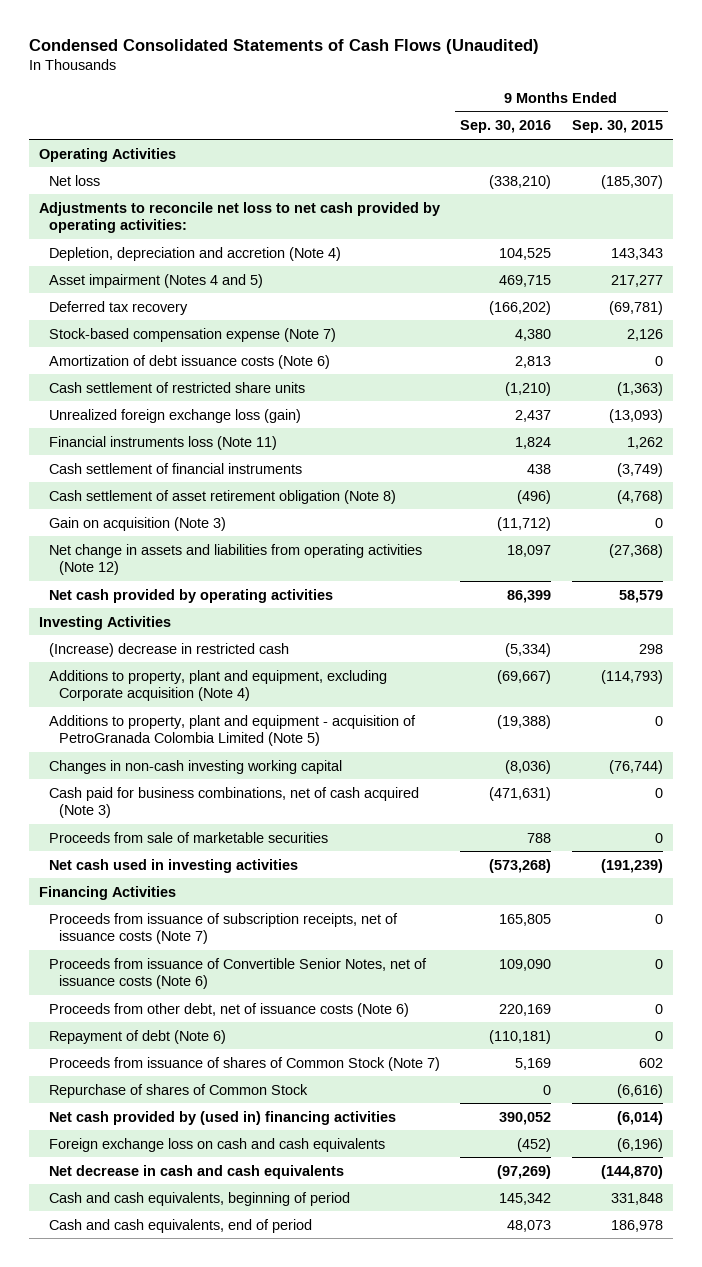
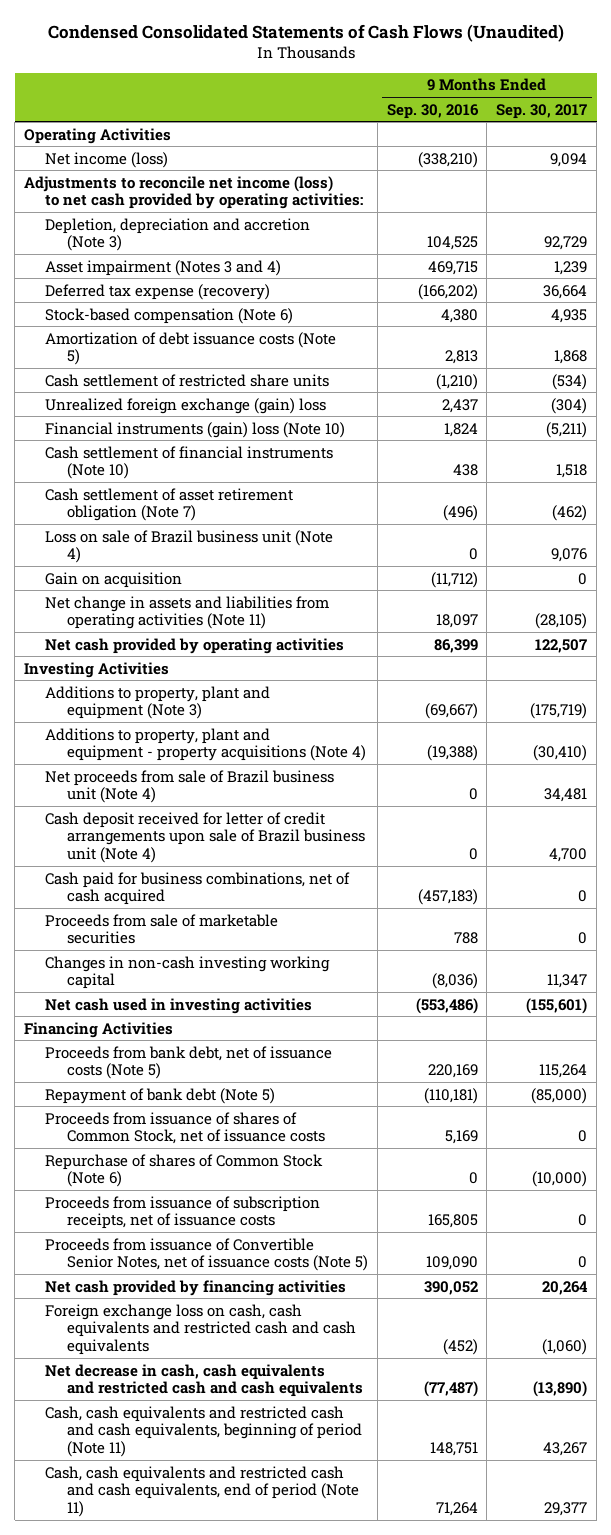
- | 9 Months Ended Sep. 30, 2016 | 9 Months Ended Sep. 30, 2015
+ | 9 Months Ended Sep. 30, 2016 | 9 Months Ended Sep. 30, 2017
- Net loss | (338,210) | (185,307)
- Adjustments to reconcile net loss to net cash provided by operating activities:
- Depletion, depreciation and accretion (Note 4) | 104,525 | 143,343
- Asset impairment (Notes 4 and 5) | 469,715 | 217,277
- Deferred tax recovery | (166,202) | (69,781)
- Stock-based compensation expense (Note 7) | 4,380 | 2,126
- Amortization of debt issuance costs (Note 6) | 2,813 | 0
+ Net income (loss) | (338,210) | 9,094
+ Adjustments to reconcile net income (loss) to net cash provided by operating activities:
+ Depletion, depreciation and accretion (Note 3) | 104,525 | 92,729
+ Asset impairment (Notes 3 and 4) | 469,715 | 1,239
+ Deferred tax expense (recovery) | (166,202) | 36,664
+ Stock-based compensation (Note 6) | 4,380 | 4,935
+ Amortization of debt issuance costs (Note 5) | 2,813 | 1,868
- Unrealized foreign exchange loss (gain) | 2,437 | (13,093)
- Financial instruments loss (Note 11) | 1,824 | 1,262
- Cash settlement of financial instruments | 438 | (3,749)
- Cash settlement of asset retirement obligation (Note 8) | (496) | (4,768)
- Gain on acquisition (Note 3) | (11,712) | 0
- Net change in assets and liabilities from operating activities (Note 12) | 18,097 | (27,368)
+ Unrealized foreign exchange (gain) loss | 2,437 | (304)
+ Financial instruments (gain) loss (Note 10) | 1,824 | (5,211)
+ Cash settlement of financial instruments (Note 10) | 438 | 1,518
+ Cash settlement of asset retirement obligation (Note 7) | (496) | (462)
+ Loss on sale of Brazil business unit (Note 4) | 0 | 9,076
+ Gain on acquisition | (11,712) | 0
+ Net change in assets and liabilities from operating activities (Note 11) | 18,097 | (28,105)
- (Increase) decrease in restricted cash | (5,334) | 298
- Additions to property, plant and equipment, excluding Corporate acquisition (Note 4) | (69,667) | (114,793)
- Additions to property, plant and equipment - acquisition of PetroGranada Colombia Limited (Note 5) | (19,388) | 0
- Cash paid for business combinations, net of cash acquired (Note 3) | (471,631) | 0
+ Additions to property, plant and equipment (Note 3) | (69,667) | (175,719)
+ Additions to property, plant and equipment - property acquisitions (Note 4) | (19,388) | (30,410)
+ Net proceeds from sale of Brazil business unit (Note 4) | 0 | 34,481
+ Cash deposit received for letter of credit arrangements upon sale of Brazil business unit (Note 4) | 0 | 4,700
+ Cash paid for business combinations, net of cash acquired | (457,183) | 0
- Net cash used in investing activities | (573,268) | (191,239)
moved down: Changes in non-cash investing working capital | (8,036) | 11,347
+ Net cash used in investing activities | (553,486) | (155,601)
- Proceeds from issuance of subscription receipts, net of issuance costs (Note 7) | 165,805 | 0
- Proceeds from issuance of Convertible Senior Notes, net of issuance costs (Note 6) | 109,090 | 0
- Proceeds from other debt, net of issuance costs (Note 6) | 220,169 | 0
- Repayment of debt (Note 6) | (110,181) | 0
- Proceeds from issuance of shares of Common Stock (Note 7) | 5,169 | 602
- Repurchase of shares of Common Stock | 0 | (6,616)
- Net cash provided by (used in) financing activities | 390,052 | (6,014)
- Foreign exchange loss on cash and cash equivalents | (452) | (6,196)
- Net decrease in cash and cash equivalents | (97,269) | (144,870)
- Cash and cash equivalents, beginning of period | 145,342 | 331,848
- Cash and cash equivalents, end of period | 48,073 | 186,978
+ Proceeds from bank debt, net of issuance costs (Note 5) | 220,169 | 115,264
+ Repayment of bank debt (Note 5) | (110,181) | (85,000)
+ Proceeds from issuance of shares of Common Stock, net of issuance costs | 5,169 | 0
+ Repurchase of shares of Common Stock (Note 6) | 0 | (10,000)
+ Proceeds from issuance of subscription receipts, net of issuance costs | 165,805 | 0
+ Proceeds from issuance of Convertible Senior Notes, net of issuance costs (Note 5) | 109,090 | 0
+ Net cash provided by financing activities | 390,052 | 20,264
+ Foreign exchange loss on cash, cash equivalents and restricted cash and cash equivalents | (452) | (1,060)
+ Net decrease in cash, cash equivalents and restricted cash and cash equivalents | (77,487) | (13,890)
+ Cash, cash equivalents and restricted cash and cash equivalents, beginning of period (Note 11) | 148,751 | 43,267
+ Cash, cash equivalents and restricted cash and cash equivalents, end of period (Note 11) | 71,264 | 29,377

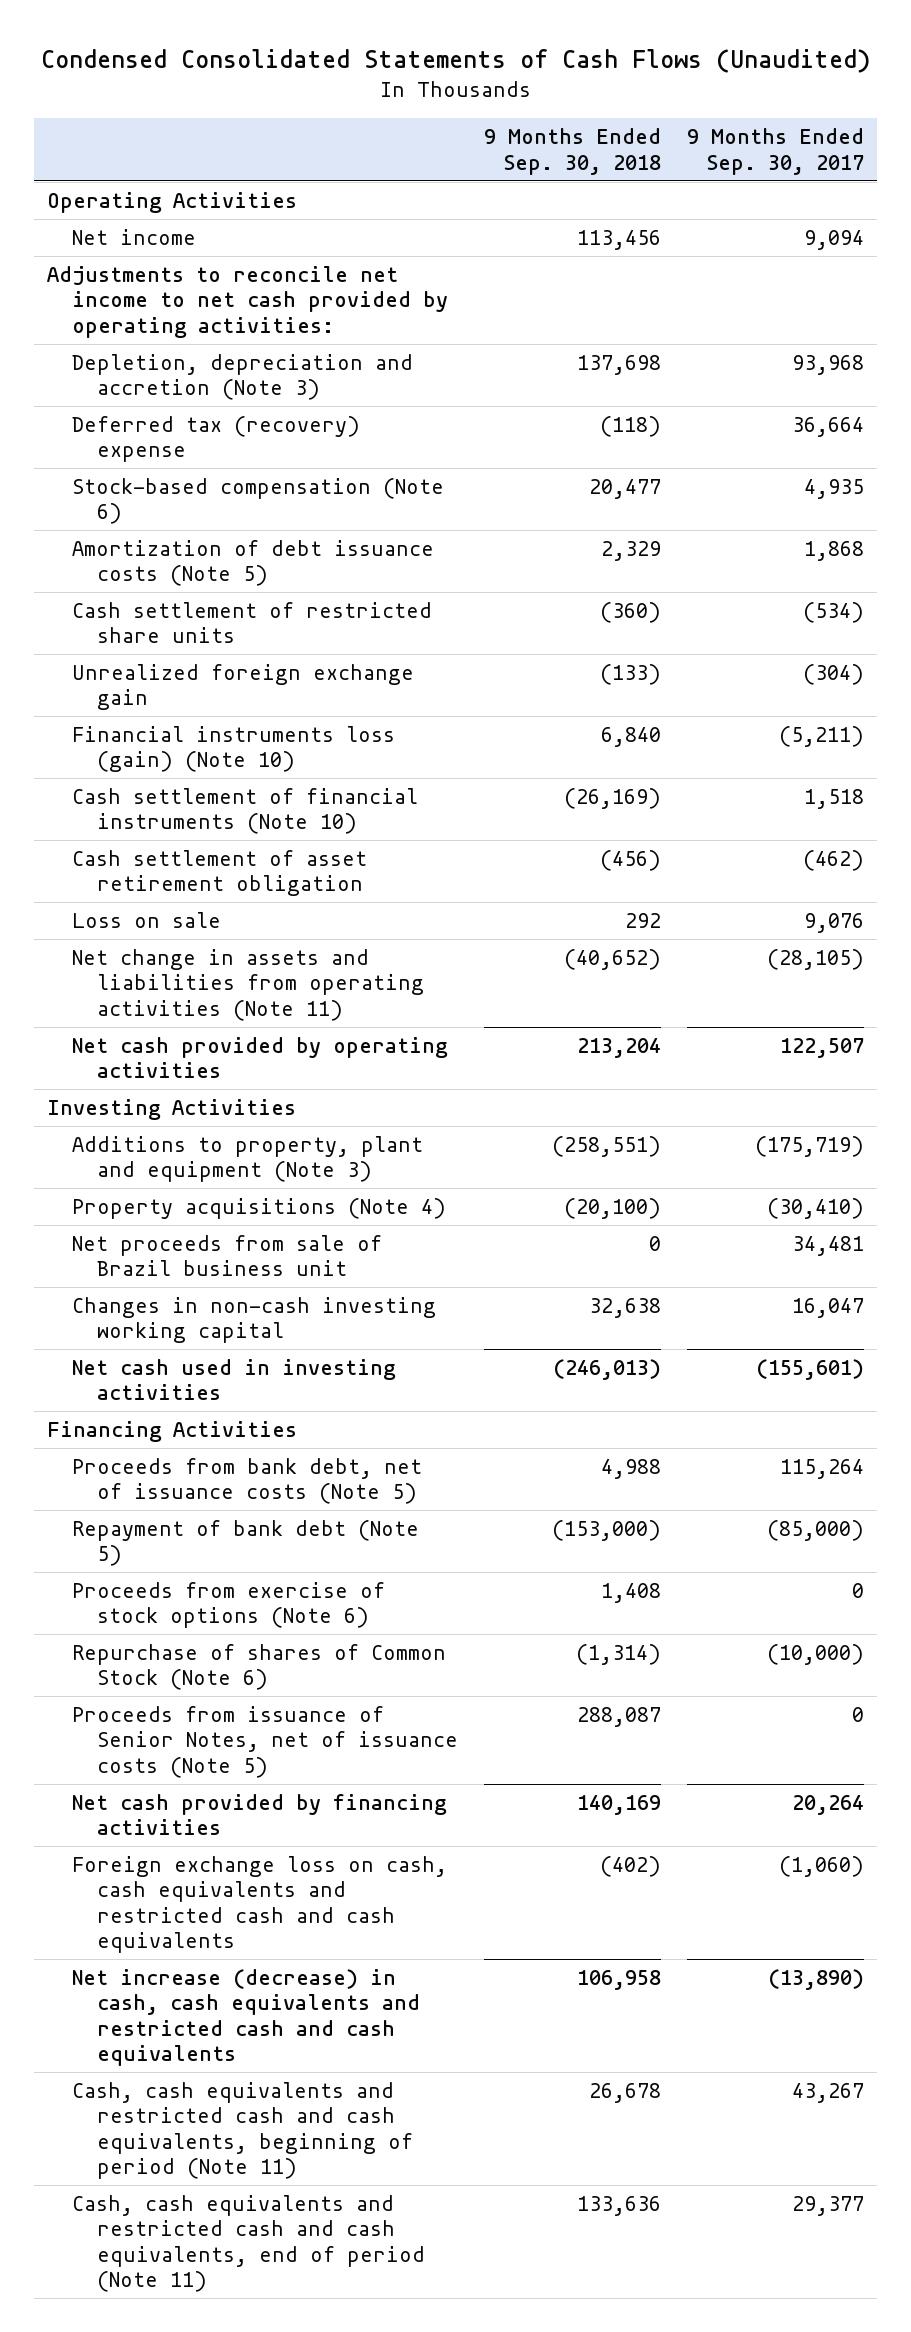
- | 9 Months Ended Sep. 30, 2016 | 9 Months Ended Sep. 30, 2017
+ | 9 Months Ended Sep. 30, 2018 | 9 Months Ended Sep. 30, 2017
- Net income (loss) | (338,210) | 9,094
- Adjustments to reconcile net income (loss) to net cash provided by operating activities:
- Depletion, depreciation and accretion (Note 3) | 104,525 | 92,729
- Asset impairment (Notes 3 and 4) | 469,715 | 1,239
- Deferred tax expense (recovery) | (166,202) | 36,664
+ Net income | 113,456 | 9,094
+ Adjustments to reconcile net income to net cash provided by operating activities:
+ Depletion, depreciation and accretion (Note 3) | 137,698 | 93,968
+ Deferred tax (recovery) expense | (118) | 36,664
- Unrealized foreign exchange (gain) loss | 2,437 | (304)
- Financial instruments (gain) loss (Note 10) | 1,824 | (5,211)
+ Unrealized foreign exchange gain | (133) | (304)
+ Financial instruments loss (gain) (Note 10) | 6,840 | (5,211)
- Cash settlement of asset retirement obligation (Note 7) | (496) | (462)
- Loss on sale of Brazil business unit (Note 4) | 0 | 9,076
- Gain on acquisition | (11,712) | 0
+ Cash settlement of asset retirement obligation | (456) | (462)
+ Loss on sale | 292 | 9,076
- Additions to property, plant and equipment - property acquisitions (Note 4) | (19,388) | (30,410)
- Net proceeds from sale of Brazil business unit (Note 4) | 0 | 34,481
- Cash deposit received for letter of credit arrangements upon sale of Brazil business unit (Note 4) | 0 | 4,700
- Cash paid for business combinations, net of cash acquired | (457,183) | 0
- Proceeds from sale of marketable securities | 788 | 0
- Changes in non-cash investing working capital | (8,036) | 11,347
+ Property acquisitions (Note 4) | (20,100) | (30,410)
+ Net proceeds from sale of Brazil business unit | 0 | 34,481
+ Changes in non-cash investing working capital | 32,638 | 16,047
- Proceeds from issuance of shares of Common Stock, net of issuance costs | 5,169 | 0
+ Proceeds from exercise of stock options (Note 6) | 1,408 | 0
- Proceeds from issuance of subscription receipts, net of issuance costs | 165,805 | 0
- Proceeds from issuance of Convertible Senior Notes, net of issuance costs (Note 5) | 109,090 | 0
+ Proceeds from issuance of Senior Notes, net of issuance costs (Note 5) | 288,087 | 0
- Net decrease in cash, cash equivalents and restricted cash and cash equivalents | (77,487) | (13,890)
+ Net increase (decrease) in cash, cash equivalents and restricted cash and cash equivalents | 106,958 | (13,890)

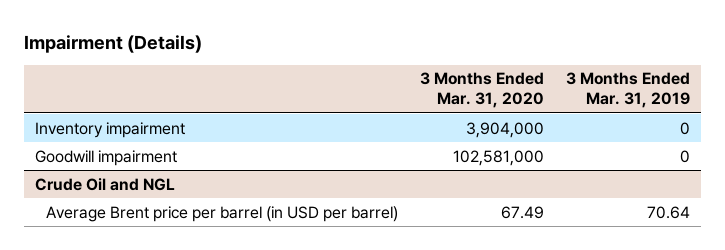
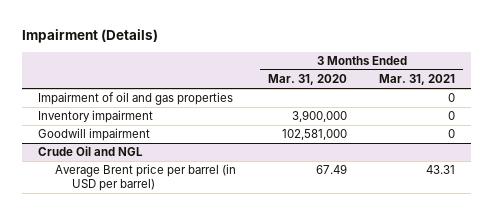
- | 3 Months Ended Mar. 31, 2020 | 3 Months Ended Mar. 31, 2019
+ | 3 Months Ended Mar. 31, 2020 | 3 Months Ended Mar. 31, 2021
- Inventory impairment | 3,904,000 | 0
+ Impairment of oil and gas properties | | 0
+ Inventory impairment | 3,900,000 | 0

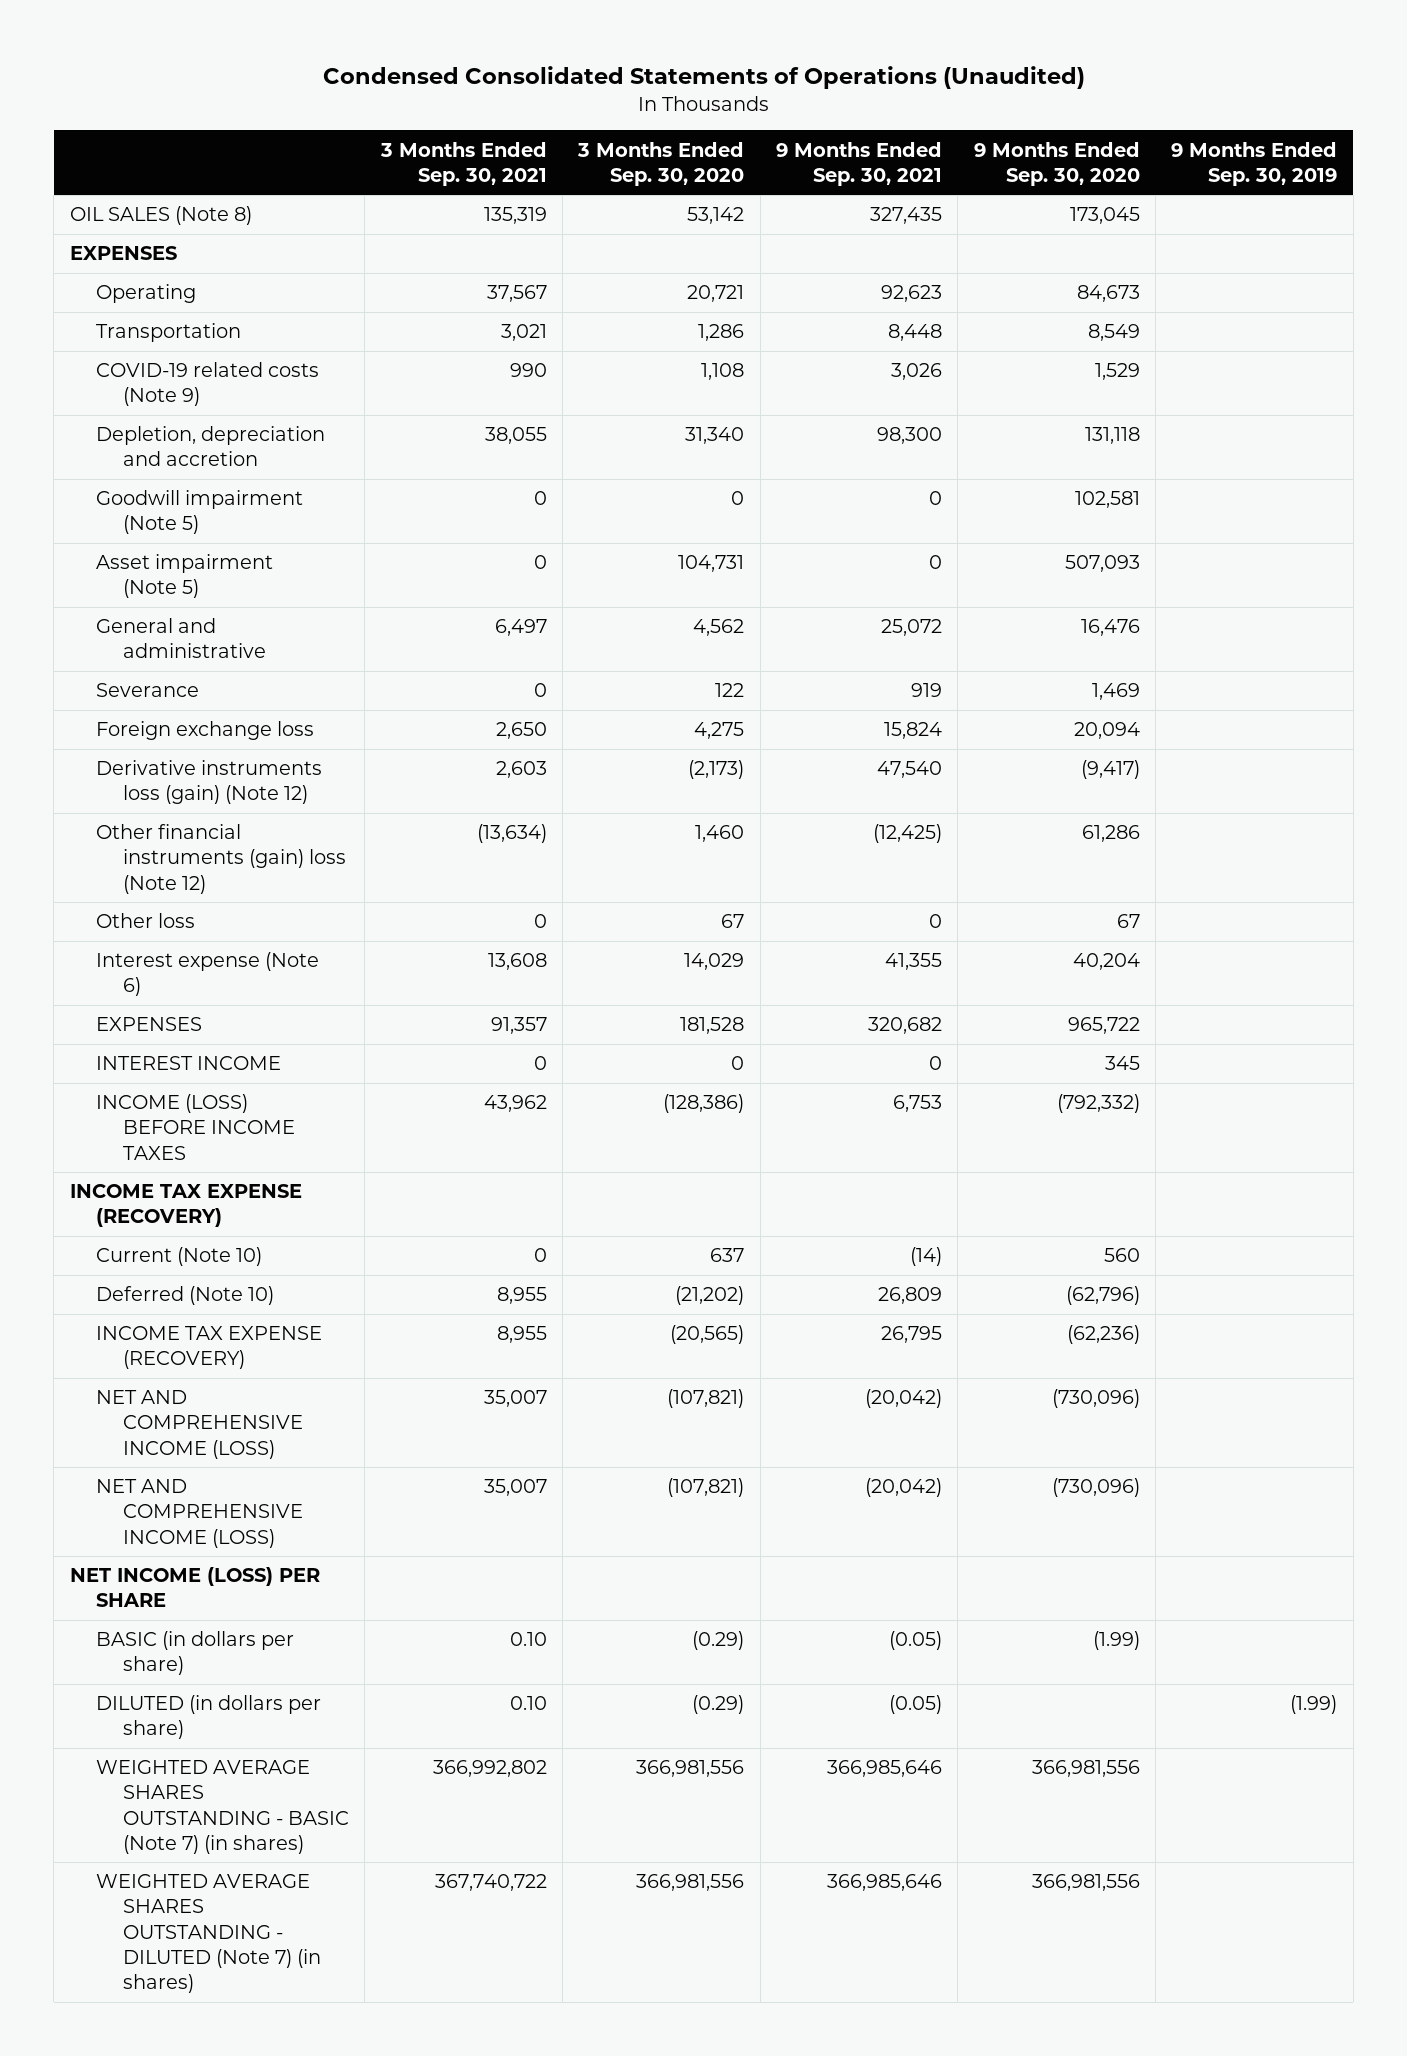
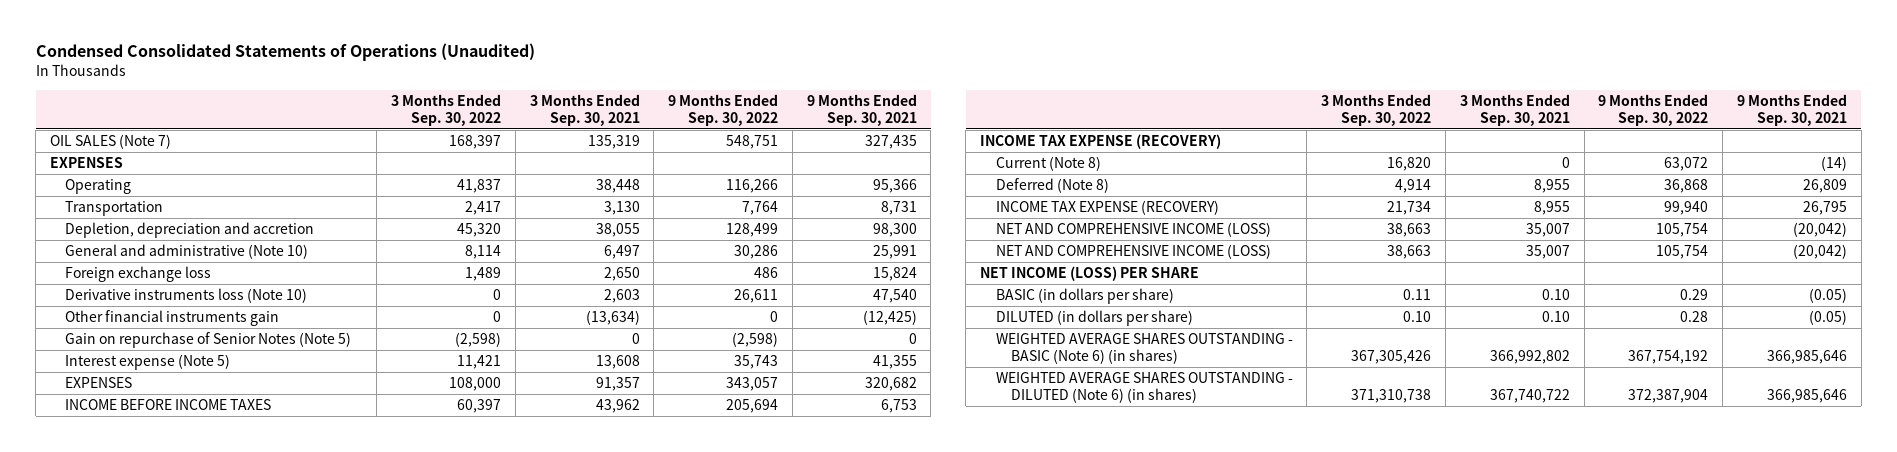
- | 3 Months Ended Sep. 30, 2021 | 3 Months Ended Sep. 30, 2020 | 9 Months Ended Sep. 30, 2021 | 9 Months Ended Sep. 30, 2020 | 9 Months Ended Sep. 30, 2019
+ | 3 Months Ended Sep. 30, 2022 | 3 Months Ended Sep. 30, 2021 | 9 Months Ended Sep. 30, 2022 | 9 Months Ended Sep. 30, 2021
- OIL SALES (Note 8) | 135,319 | 53,142 | 327,435 | 173,045 |
+ OIL SALES (Note 7) | 168,397 | 135,319 | 548,751 | 327,435
- Operating | 37,567 | 20,721 | 92,623 | 84,673 |
- Transportation | 3,021 | 1,286 | 8,448 | 8,549 |
- COVID-19 related costs (Note 9) | 990 | 1,108 | 3,026 | 1,529 |
+ Operating | 41,837 | 38,448 | 116,266 | 95,366
+ Transportation | 2,417 | 3,130 | 7,764 | 8,731
- Goodwill impairment (Note 5) | 0 | 0 | 0 | 102,581 |
- Asset impairment (Note 5) | 0 | 104,731 | 0 | 507,093 |
- General and administrative | 6,497 | 4,562 | 25,072 | 16,476 |
- Severance | 0 | 122 | 919 | 1,469 |
+ General and administrative (Note 10) | 8,114 | 6,497 | 30,286 | 25,991
- Derivative instruments loss (gain) (Note 12) | 2,603 | (2,173) | 47,540 | (9,417) |
- Other financial instruments (gain) loss (Note 12) | (13,634) | 1,460 | (12,425) | 61,286 |
- Other loss | 0 | 67 | 0 | 67 |
- Interest expense (Note 6) | 13,608 | 14,029 | 41,355 | 40,204 |
+ Derivative instruments loss (Note 10) | 0 | 2,603 | 26,611 | 47,540
+ Other financial instruments gain | 0 | (13,634) | 0 | (12,425)
+ Gain on repurchase of Senior Notes (Note 5) | (2,598) | 0 | (2,598) | 0
+ Interest expense (Note 5) | 11,421 | 13,608 | 35,743 | 41,355
- INTEREST INCOME | 0 | 0 | 0 | 345 |
- INCOME (LOSS) BEFORE INCOME TAXES | 43,962 | (128,386) | 6,753 | (792,332) |
+ INCOME BEFORE INCOME TAXES | 60,397 | 43,962 | 205,694 | 6,753
- Current (Note 10) | 0 | 637 | (14) | 560 |
- Deferred (Note 10) | 8,955 | (21,202) | 26,809 | (62,796) |
+ Current (Note 8) | 16,820 | 0 | 63,072 | (14)
+ Deferred (Note 8) | 4,914 | 8,955 | 36,868 | 26,809
- WEIGHTED AVERAGE SHARES OUTSTANDING - BASIC (Note 7) (in shares) | 366,992,802 | 366,981,556 | 366,985,646 | 366,981,556 |
- WEIGHTED AVERAGE SHARES OUTSTANDING - DILUTED (Note 7) (in shares) | 367,740,722 | 366,981,556 | 366,985,646 | 366,981,556 |
+ WEIGHTED AVERAGE SHARES OUTSTANDING - BASIC (Note 6) (in shares) | 367,305,426 | 366,992,802 | 367,754,192 | 366,985,646
+ WEIGHTED AVERAGE SHARES OUTSTANDING - DILUTED (Note 6) (in shares) | 371,310,738 | 367,740,722 | 372,387,904 | 366,985,646

